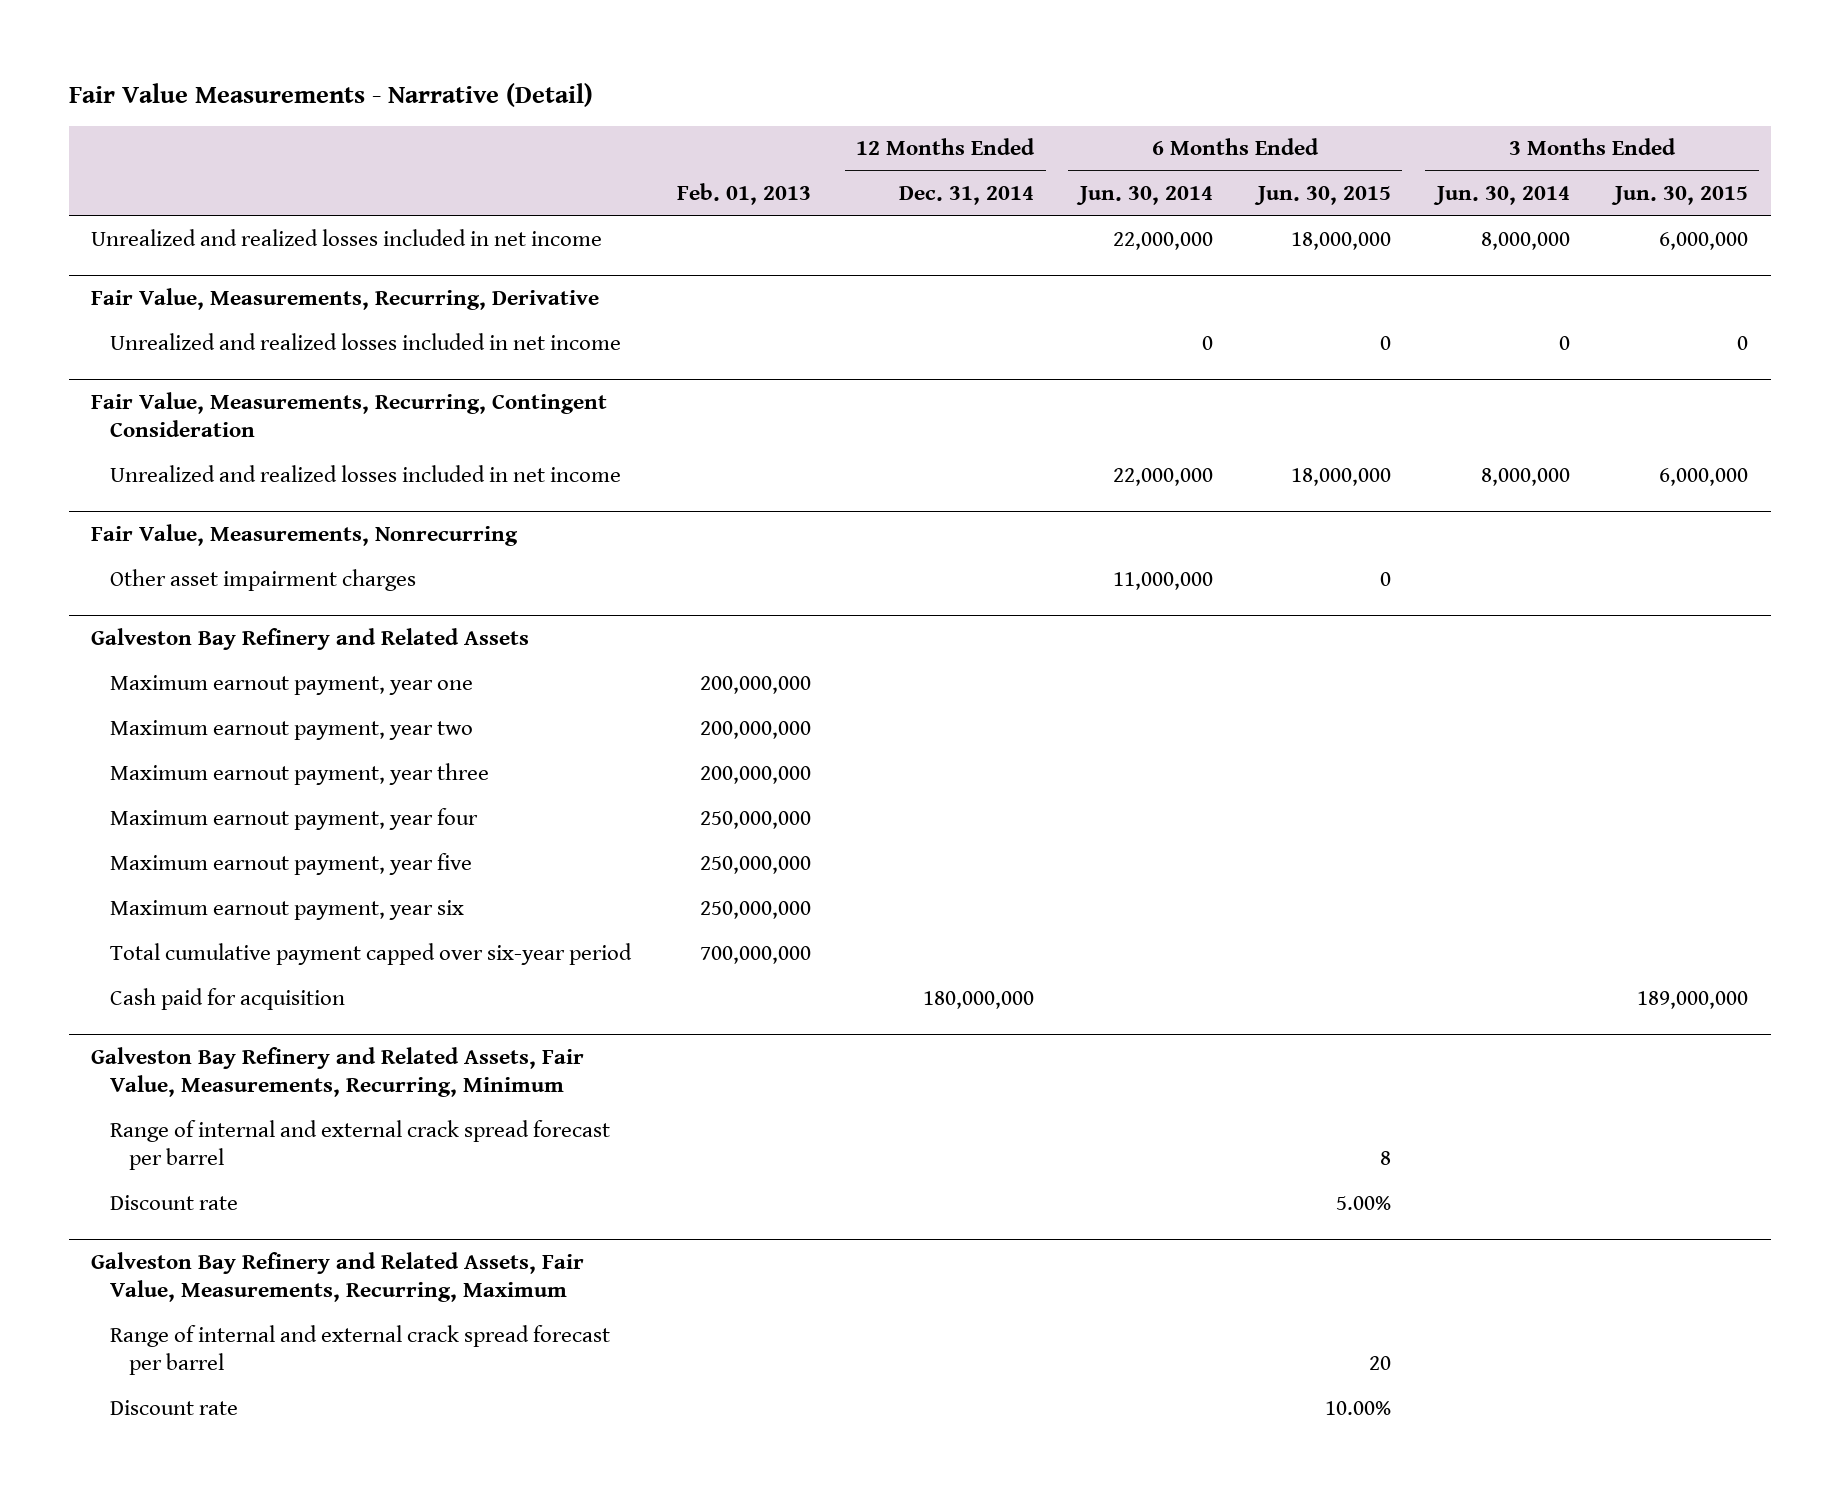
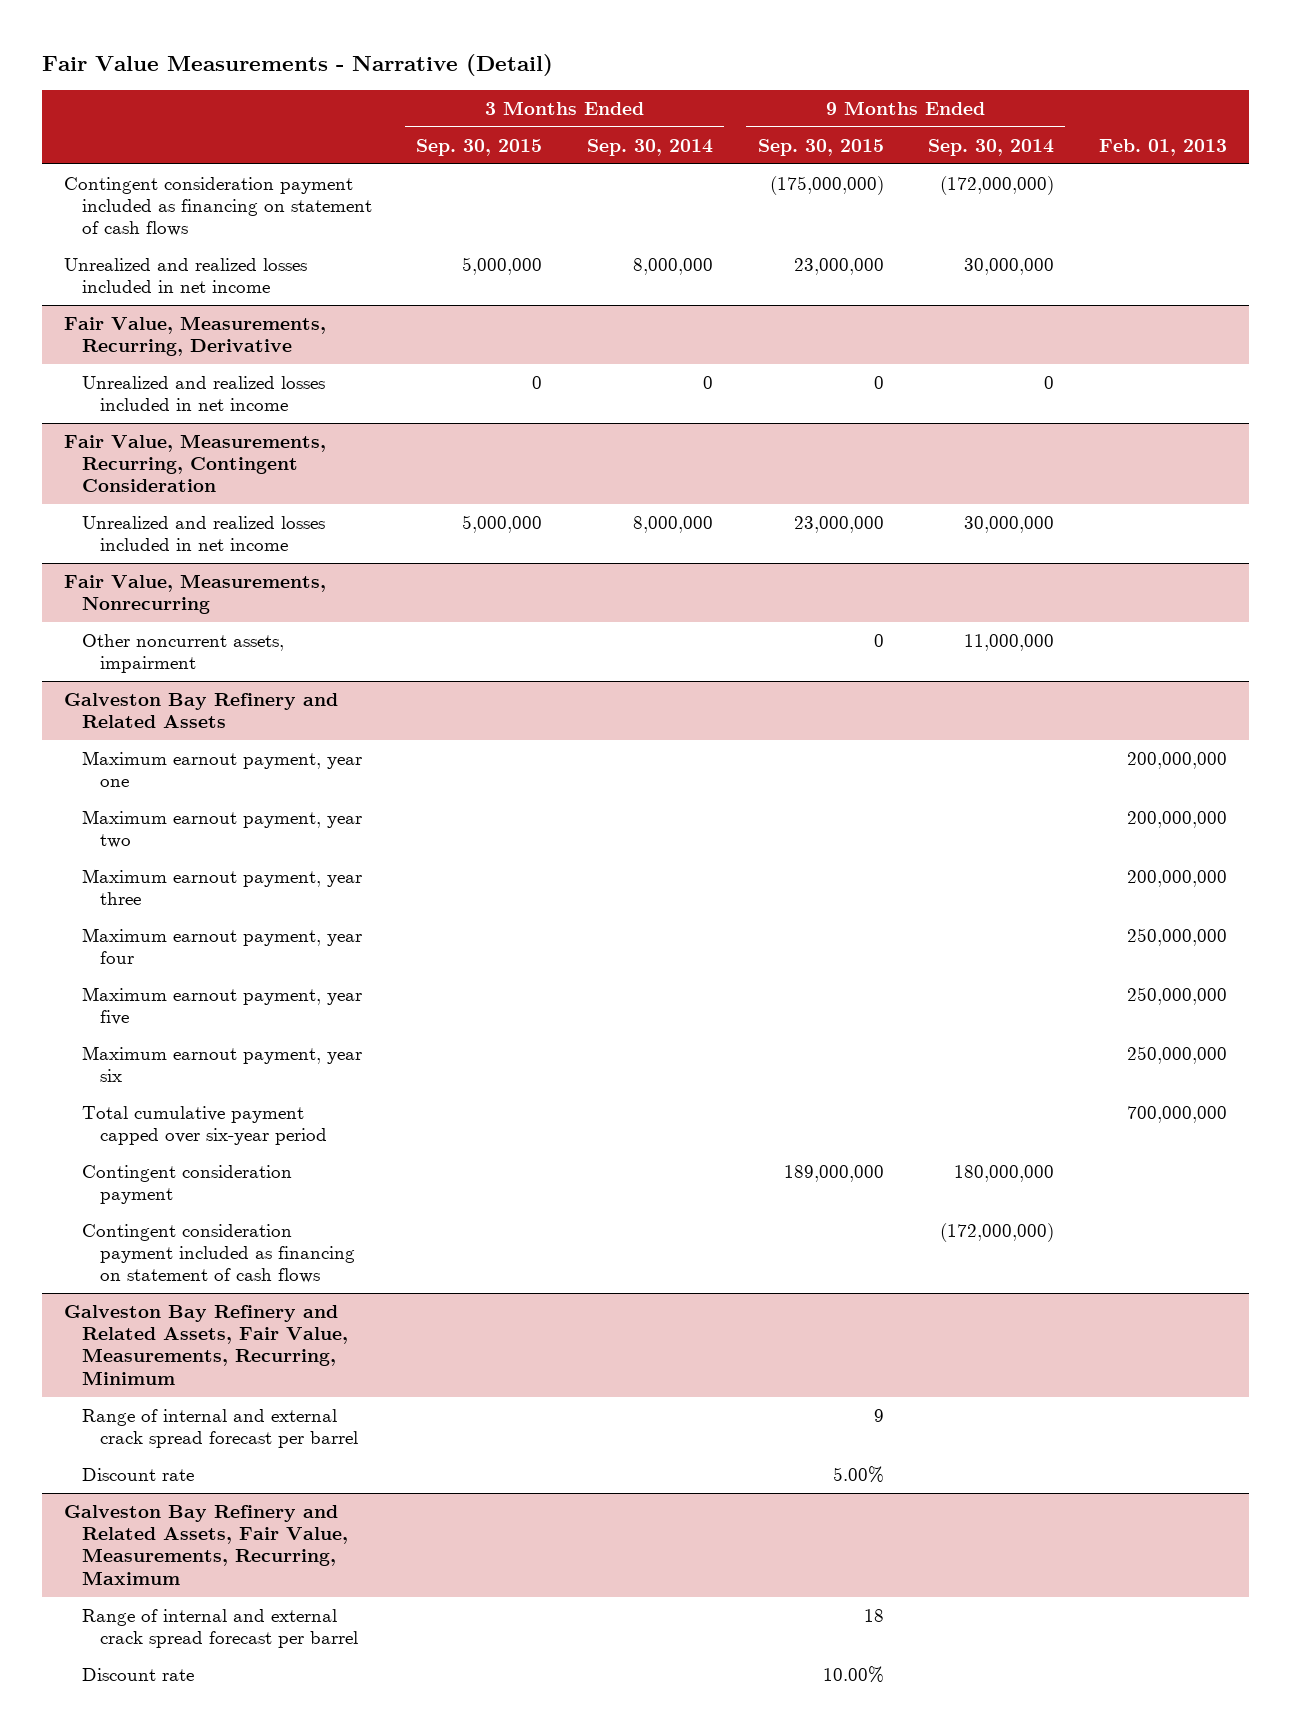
- | Feb. 01, 2013 | 12 Months Ended Dec. 31, 2014 | 6 Months Ended Jun. 30, 2014 | 6 Months Ended Jun. 30, 2015 | 3 Months Ended Jun. 30, 2014 | 3 Months Ended Jun. 30, 2015
+ | 3 Months Ended Sep. 30, 2015 | 3 Months Ended Sep. 30, 2014 | 9 Months Ended Sep. 30, 2015 | 9 Months Ended Sep. 30, 2014 | Feb. 01, 2013
+ Contingent consideration payment included as financing on statement of cash flows | | | (175,000,000) | (172,000,000) |
@ Fair Value, Measurements, Nonrecurring
- Other asset impairment charges | | | 11,000,000 | 0 | |
+ Other noncurrent assets, impairment | | | 0 | 11,000,000 |
@ Galveston Bay Refinery and Related Assets
- Cash paid for acquisition | | 180,000,000 | | | | 189,000,000
+ Contingent consideration payment | | | 189,000,000 | 180,000,000 |
+ Contingent consideration payment included as financing on statement of cash flows | | | | (172,000,000) |

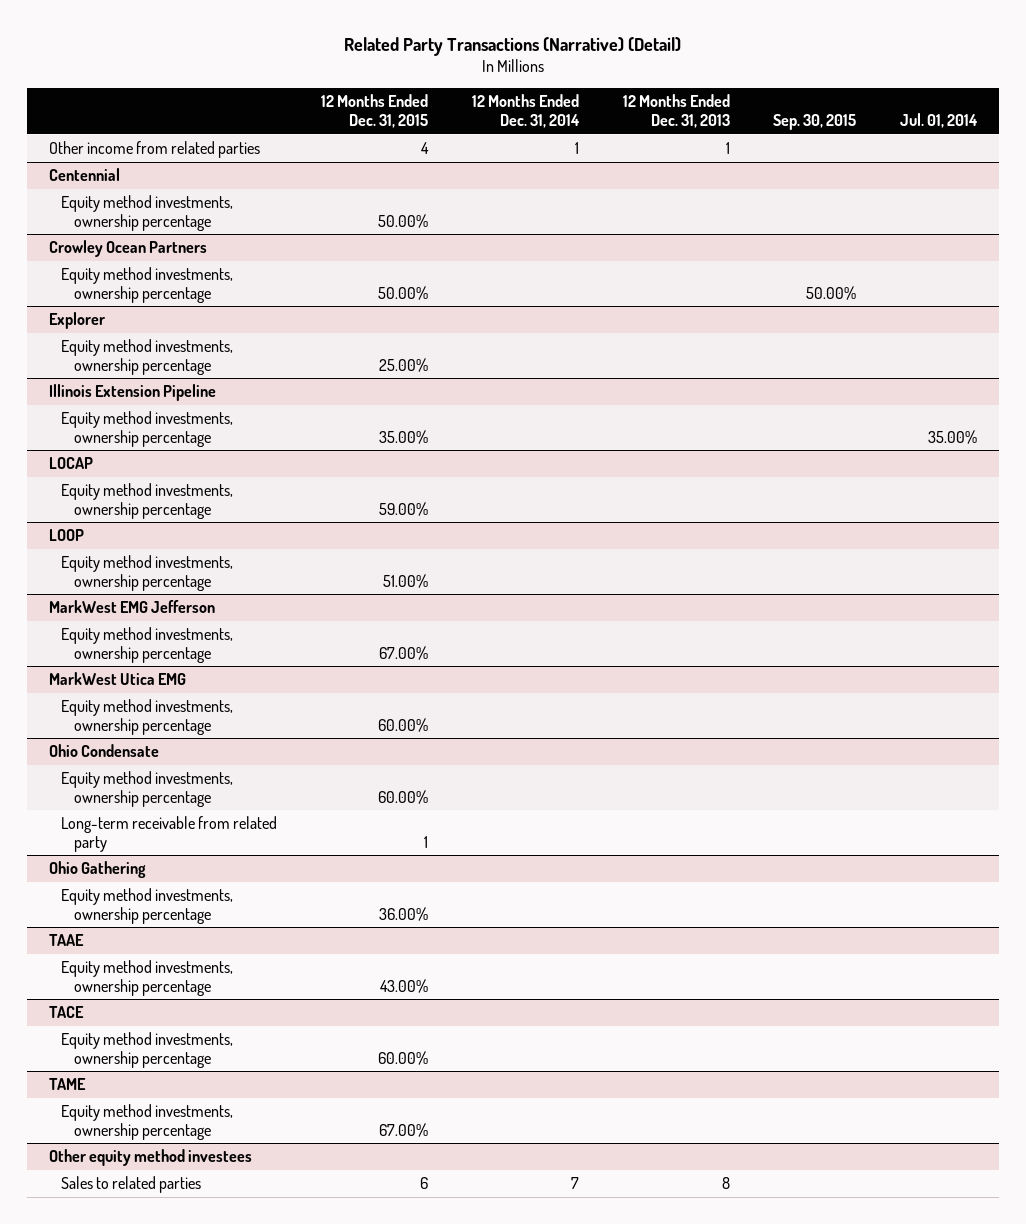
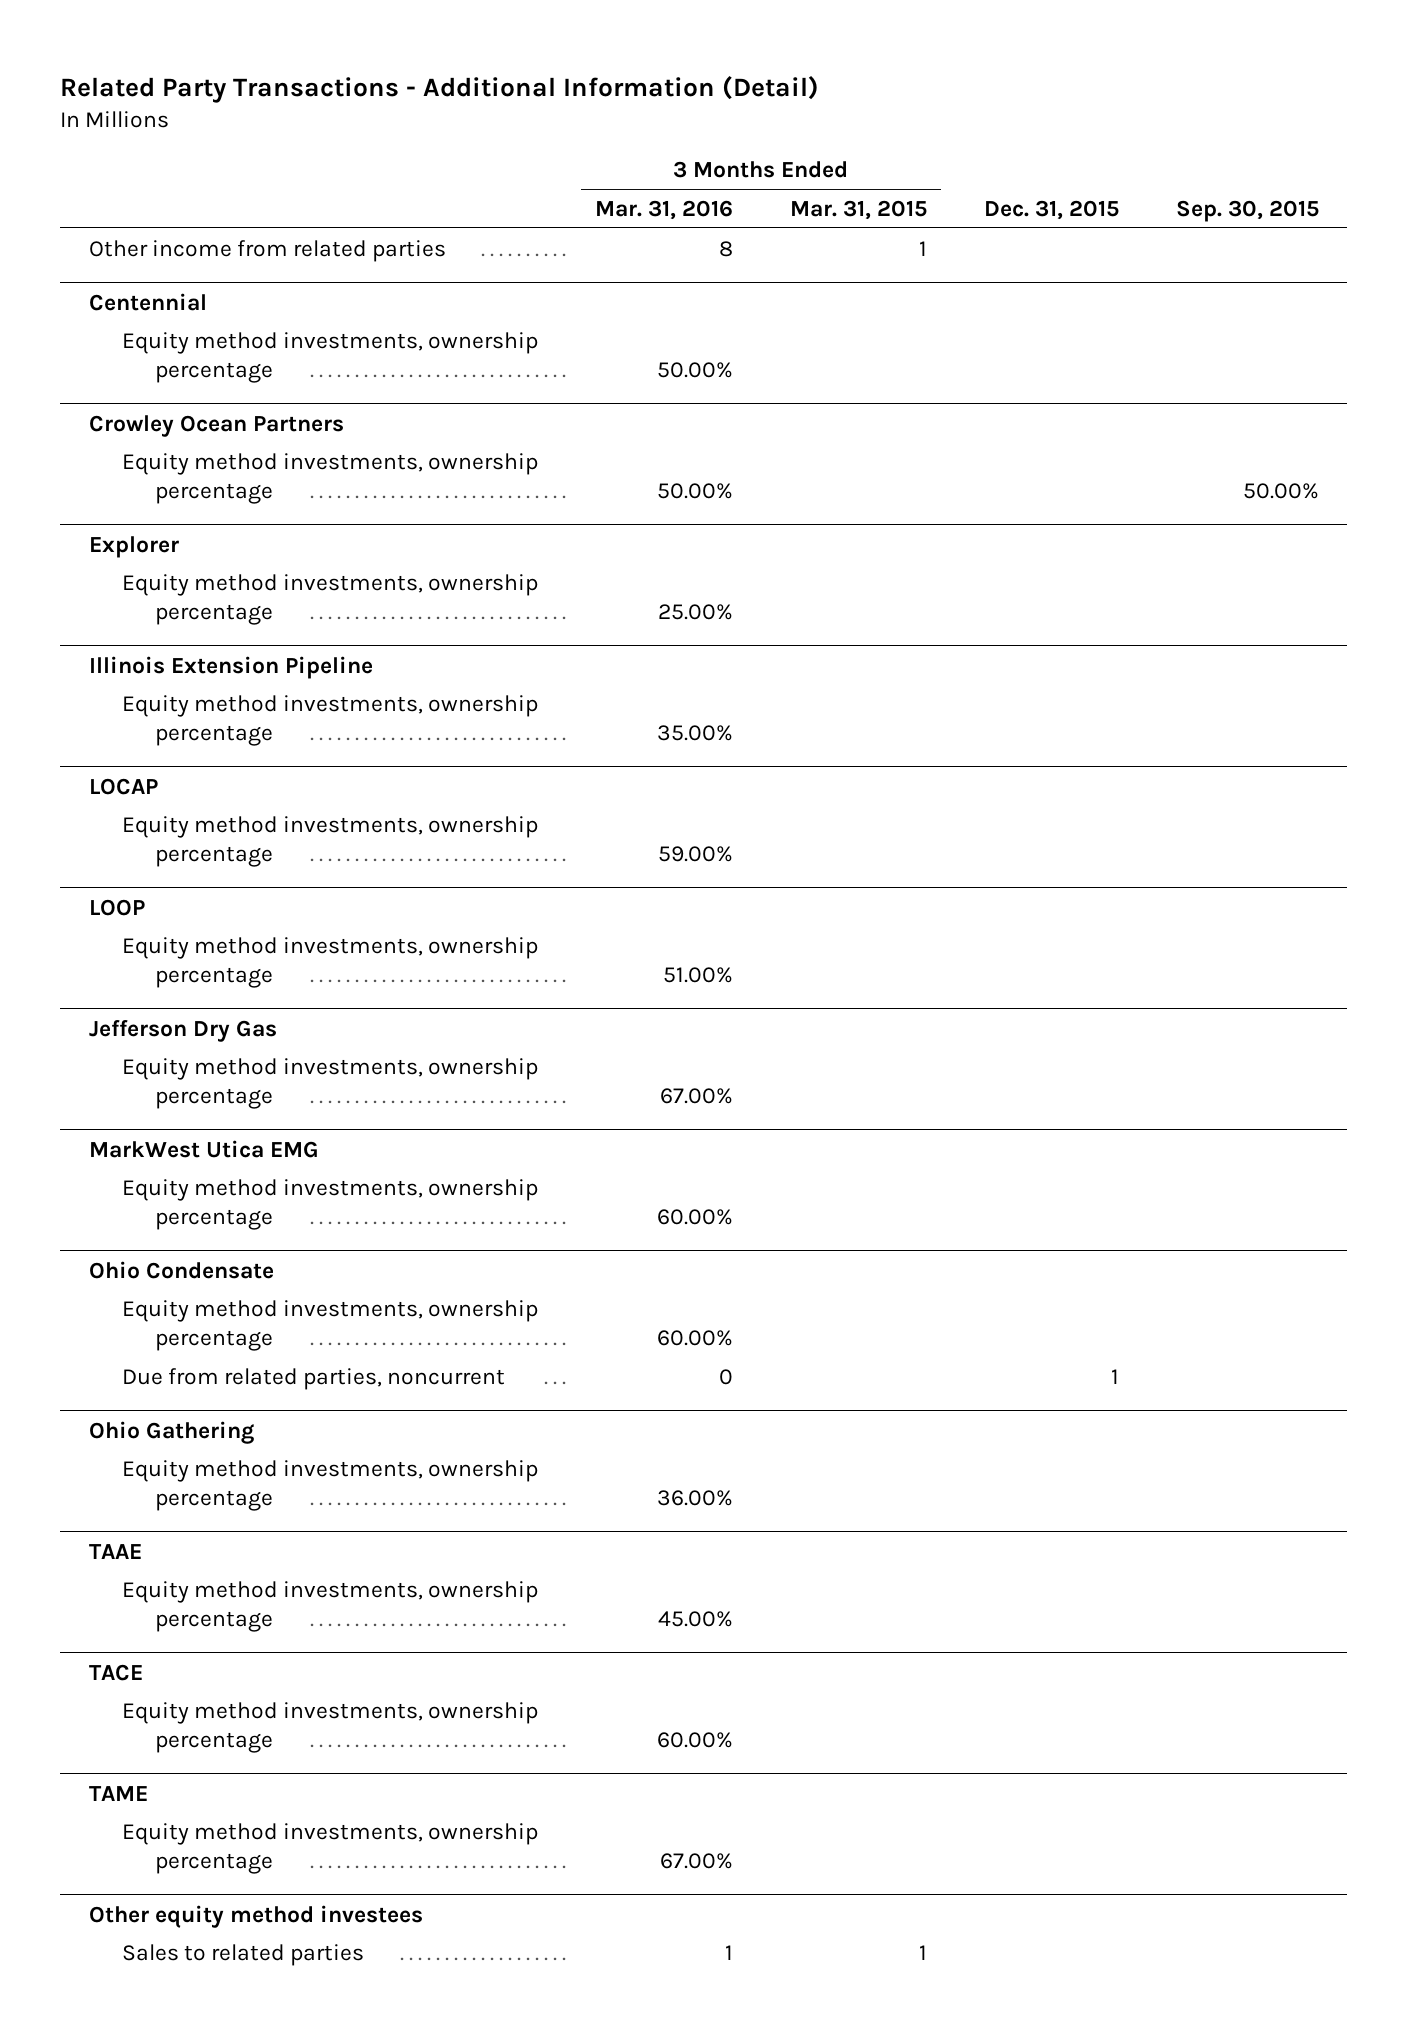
- Related Party Transactions (Narrative) (Detail)
+ Related Party Transactions - Additional Information (Detail)
- | 12 Months Ended Dec. 31, 2015 | 12 Months Ended Dec. 31, 2014 | 12 Months Ended Dec. 31, 2013 | Sep. 30, 2015 | Jul. 01, 2014
+ | 3 Months Ended Mar. 31, 2016 | 3 Months Ended Mar. 31, 2015 | Dec. 31, 2015 | Sep. 30, 2015
- MarkWest EMG Jefferson
+ Jefferson Dry Gas
@ Ohio Condensate
- Long-term receivable from related party | 1 | | | |
+ Due from related parties, noncurrent | 0 | | 1 |

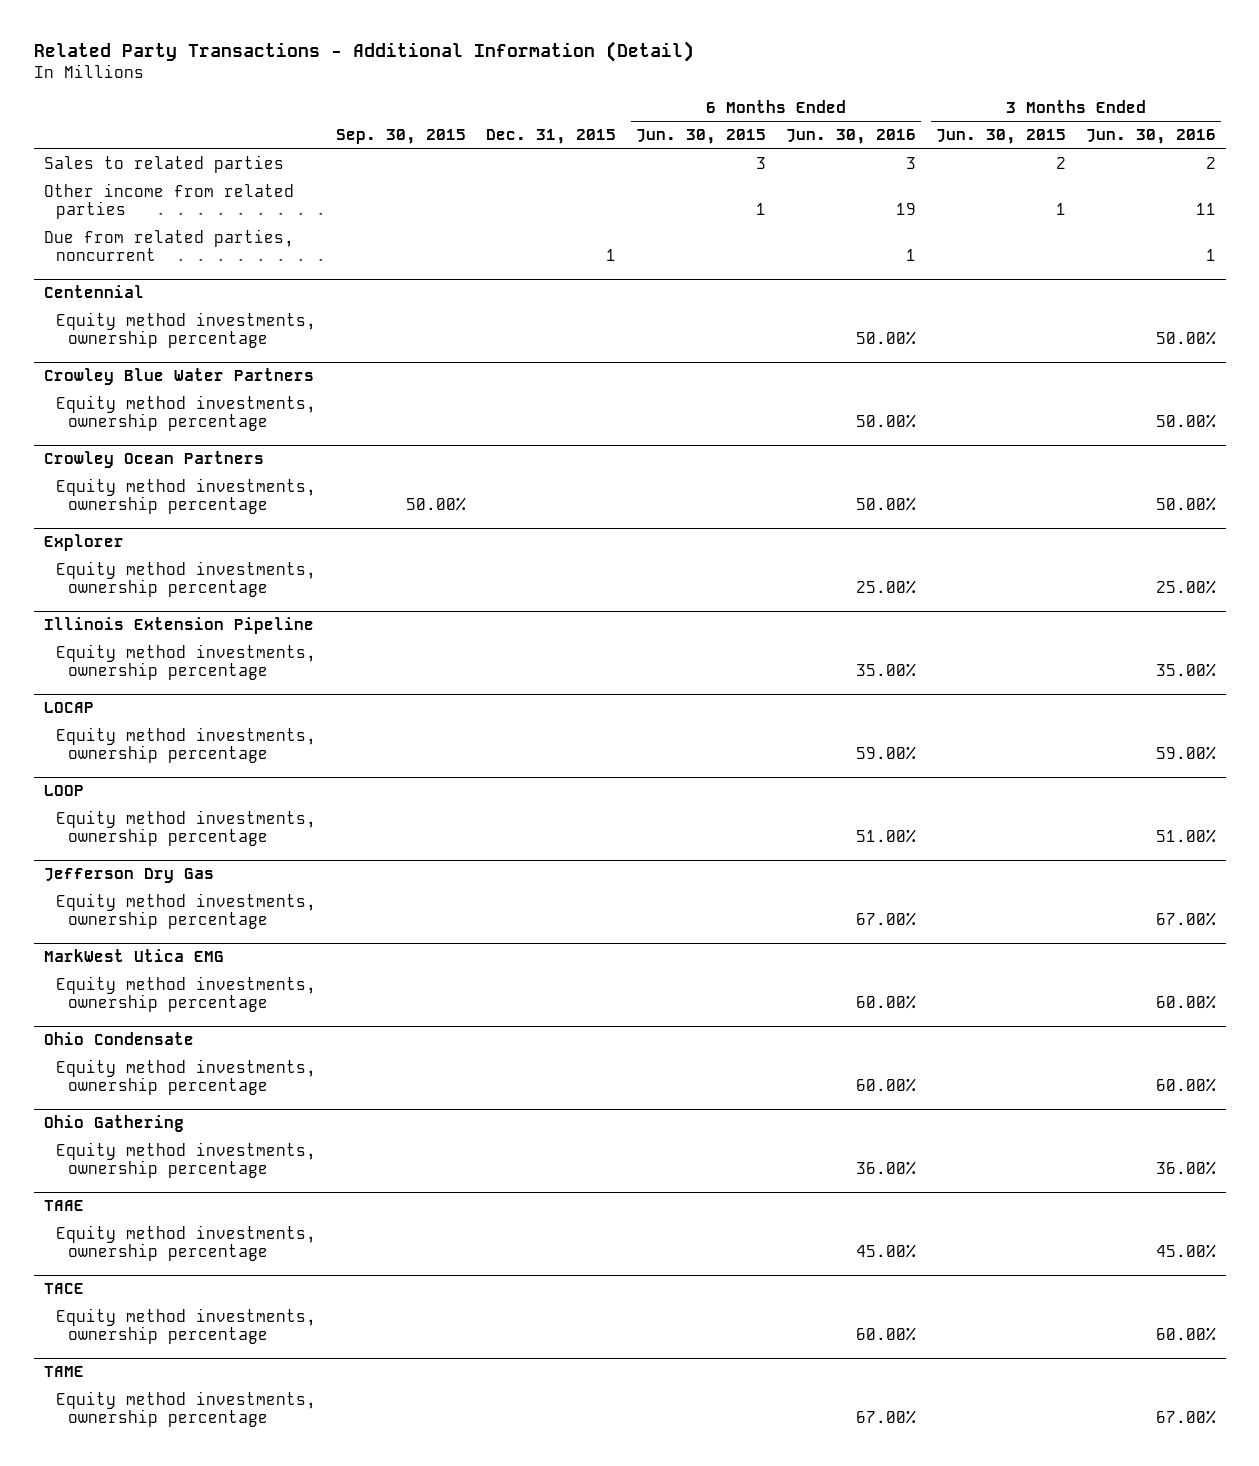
- | 3 Months Ended Mar. 31, 2016 | 3 Months Ended Mar. 31, 2015 | Dec. 31, 2015 | Sep. 30, 2015
+ | Sep. 30, 2015 | Dec. 31, 2015 | 6 Months Ended Jun. 30, 2015 | 6 Months Ended Jun. 30, 2016 | 3 Months Ended Jun. 30, 2015 | 3 Months Ended Jun. 30, 2016
+ Sales to related parties | | | 3 | 3 | 2 | 2
+ Due from related parties, noncurrent | | 1 | | 1 | | 1
+ Crowley Blue Water Partners
+ Equity method investments, ownership percentage | | | | 50.00% | | 50.00%
@ Ohio Condensate
- Due from related parties, noncurrent | 0 | | 1 |
- Other equity method investees
- Sales to related parties | 1 | 1 | |

